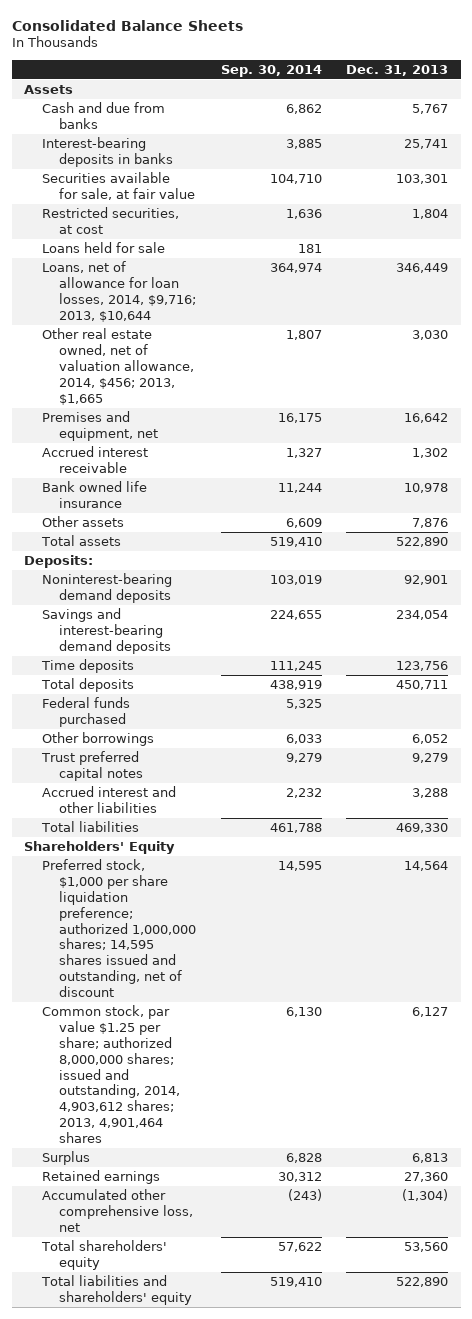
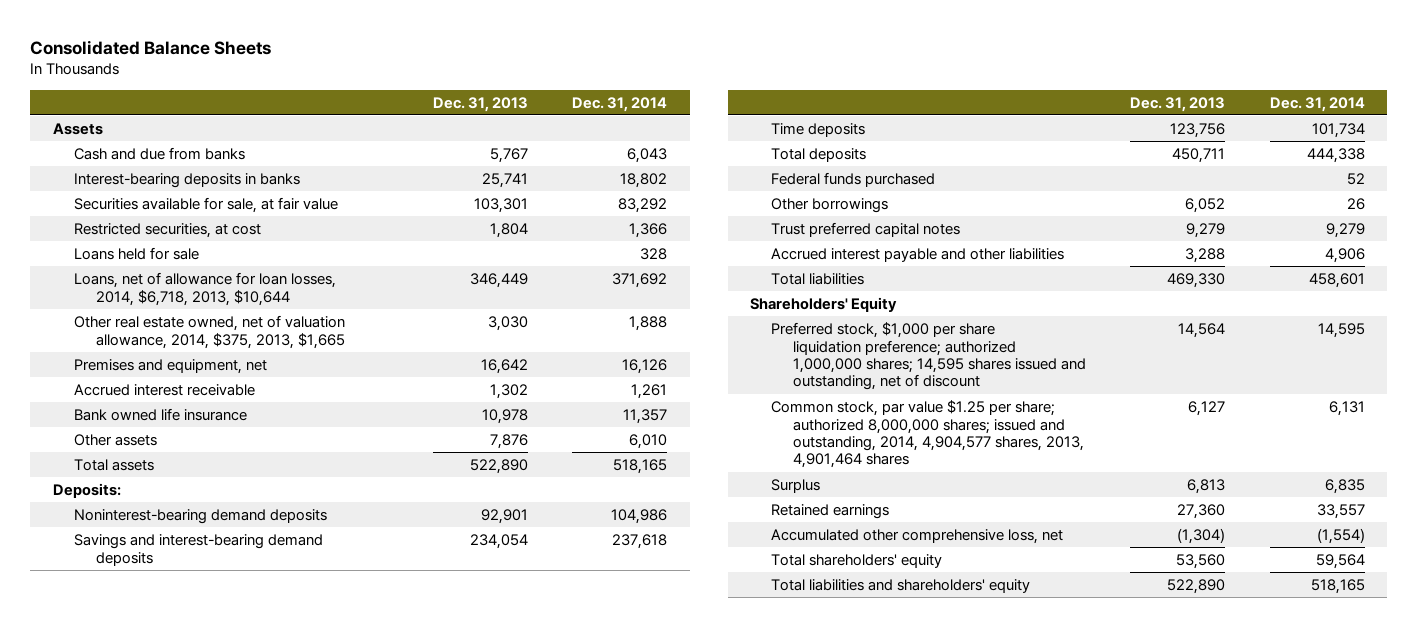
- | Sep. 30, 2014 | Dec. 31, 2013
+ | Dec. 31, 2013 | Dec. 31, 2014
- Loans, net of allowance for loan losses, 2014, $9,716; 2013, $10,644 | 364,974 | 346,449
- Other real estate owned, net of valuation allowance, 2014, $456; 2013, $1,665 | 1,807 | 3,030
+ Loans, net of allowance for loan losses, 2014, $6,718, 2013, $10,644 | 346,449 | 371,692
+ Other real estate owned, net of valuation allowance, 2014, $375, 2013, $1,665 | 3,030 | 1,888
- Accrued interest and other liabilities | 2,232 | 3,288
+ Accrued interest payable and other liabilities | 3,288 | 4,906
- Common stock, par value $1.25 per share; authorized 8,000,000 shares; issued and outstanding, 2014, 4,903,612 shares; 2013, 4,901,464 shares | 6,130 | 6,127
+ Common stock, par value $1.25 per share; authorized 8,000,000 shares; issued and outstanding, 2014, 4,904,577 shares, 2013, 4,901,464 shares | 6,127 | 6,131

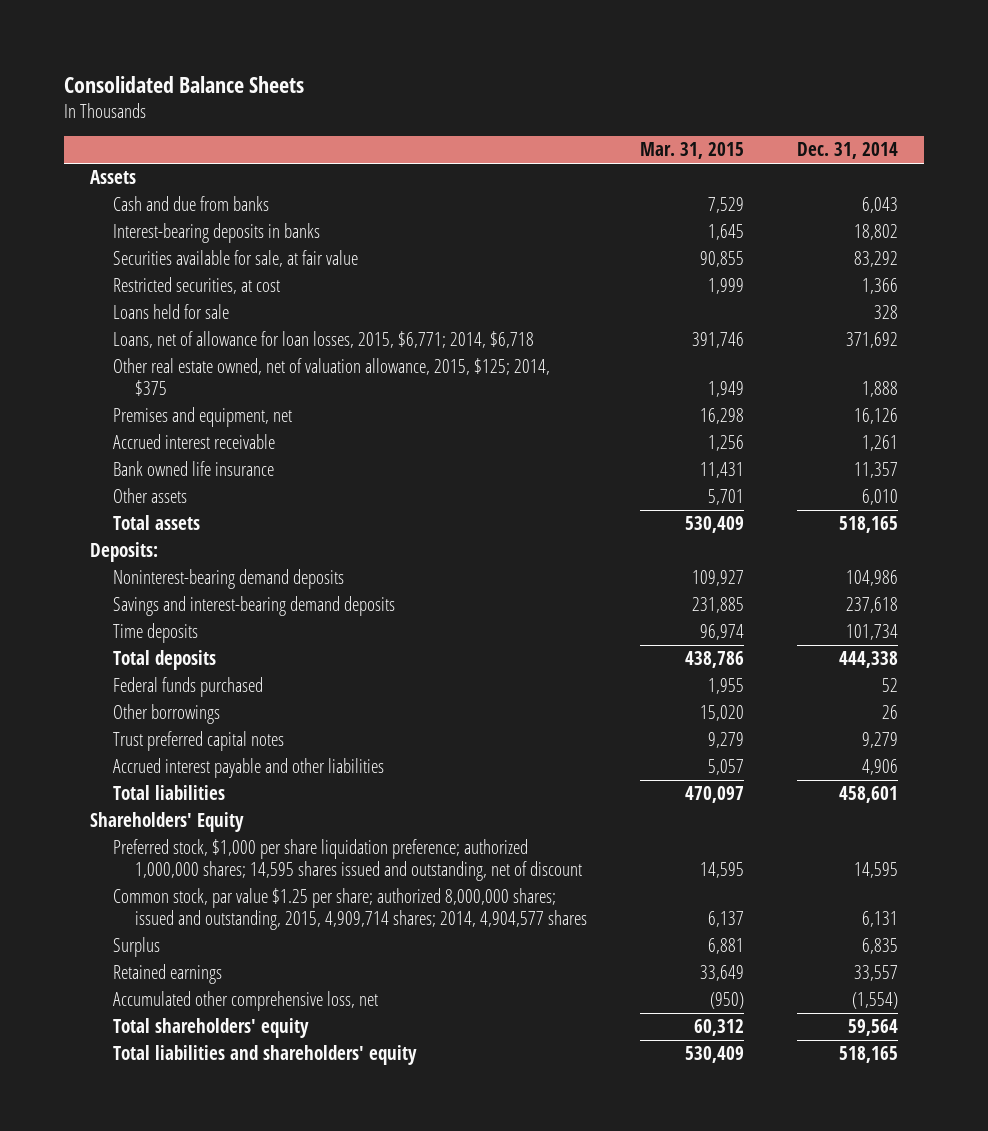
- | Dec. 31, 2013 | Dec. 31, 2014
+ | Mar. 31, 2015 | Dec. 31, 2014
- Loans, net of allowance for loan losses, 2014, $6,718, 2013, $10,644 | 346,449 | 371,692
- Other real estate owned, net of valuation allowance, 2014, $375, 2013, $1,665 | 3,030 | 1,888
+ Loans, net of allowance for loan losses, 2015, $6,771; 2014, $6,718 | 391,746 | 371,692
+ Other real estate owned, net of valuation allowance, 2015, $125; 2014, $375 | 1,949 | 1,888
- Common stock, par value $1.25 per share; authorized 8,000,000 shares; issued and outstanding, 2014, 4,904,577 shares, 2013, 4,901,464 shares | 6,127 | 6,131
+ Common stock, par value $1.25 per share; authorized 8,000,000 shares; issued and outstanding, 2015, 4,909,714 shares; 2014, 4,904,577 shares | 6,137 | 6,131

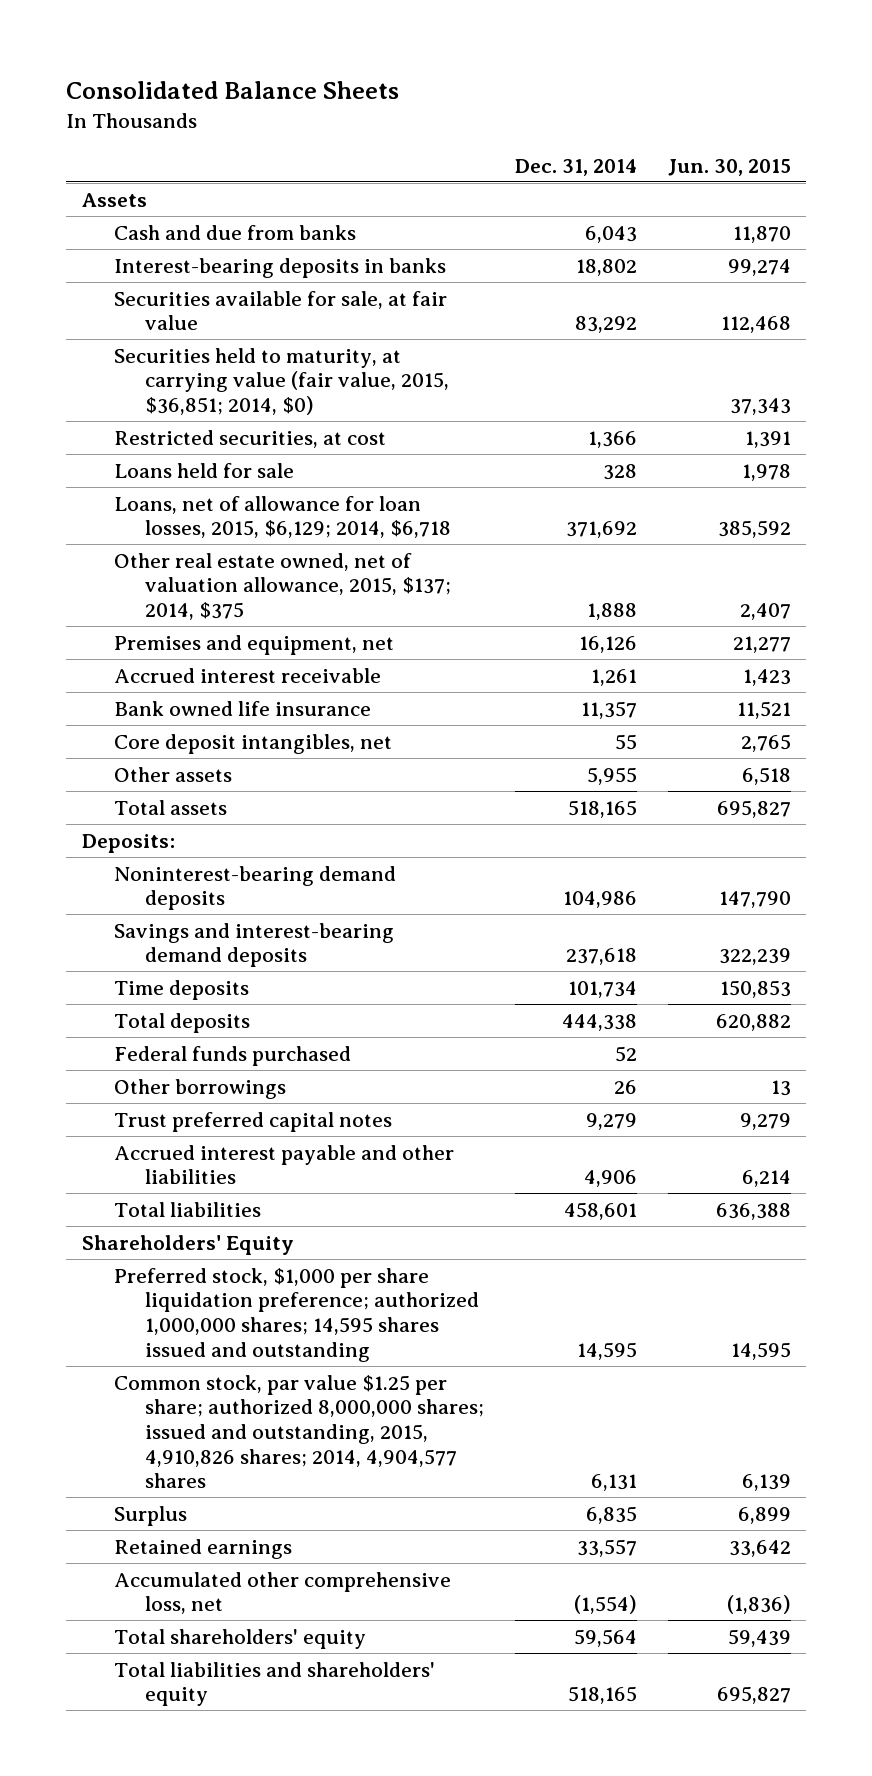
- | Mar. 31, 2015 | Dec. 31, 2014
+ | Dec. 31, 2014 | Jun. 30, 2015
+ Securities held to maturity, at carrying value (fair value, 2015, $36,851; 2014, $0) | | 37,343
- Loans, net of allowance for loan losses, 2015, $6,771; 2014, $6,718 | 391,746 | 371,692
- Other real estate owned, net of valuation allowance, 2015, $125; 2014, $375 | 1,949 | 1,888
+ Loans, net of allowance for loan losses, 2015, $6,129; 2014, $6,718 | 371,692 | 385,592
+ Other real estate owned, net of valuation allowance, 2015, $137; 2014, $375 | 1,888 | 2,407
- Other assets | 5,701 | 6,010
+ Core deposit intangibles, net | 55 | 2,765
+ Other assets | 5,955 | 6,518
- Preferred stock, $1,000 per share liquidation preference; authorized 1,000,000 shares; 14,595 shares issued and outstanding, net of discount | 14,595 | 14,595
- Common stock, par value $1.25 per share; authorized 8,000,000 shares; issued and outstanding, 2015, 4,909,714 shares; 2014, 4,904,577 shares | 6,137 | 6,131
+ Preferred stock, $1,000 per share liquidation preference; authorized 1,000,000 shares; 14,595 shares issued and outstanding | 14,595 | 14,595
+ Common stock, par value $1.25 per share; authorized 8,000,000 shares; issued and outstanding, 2015, 4,910,826 shares; 2014, 4,904,577 shares | 6,131 | 6,139

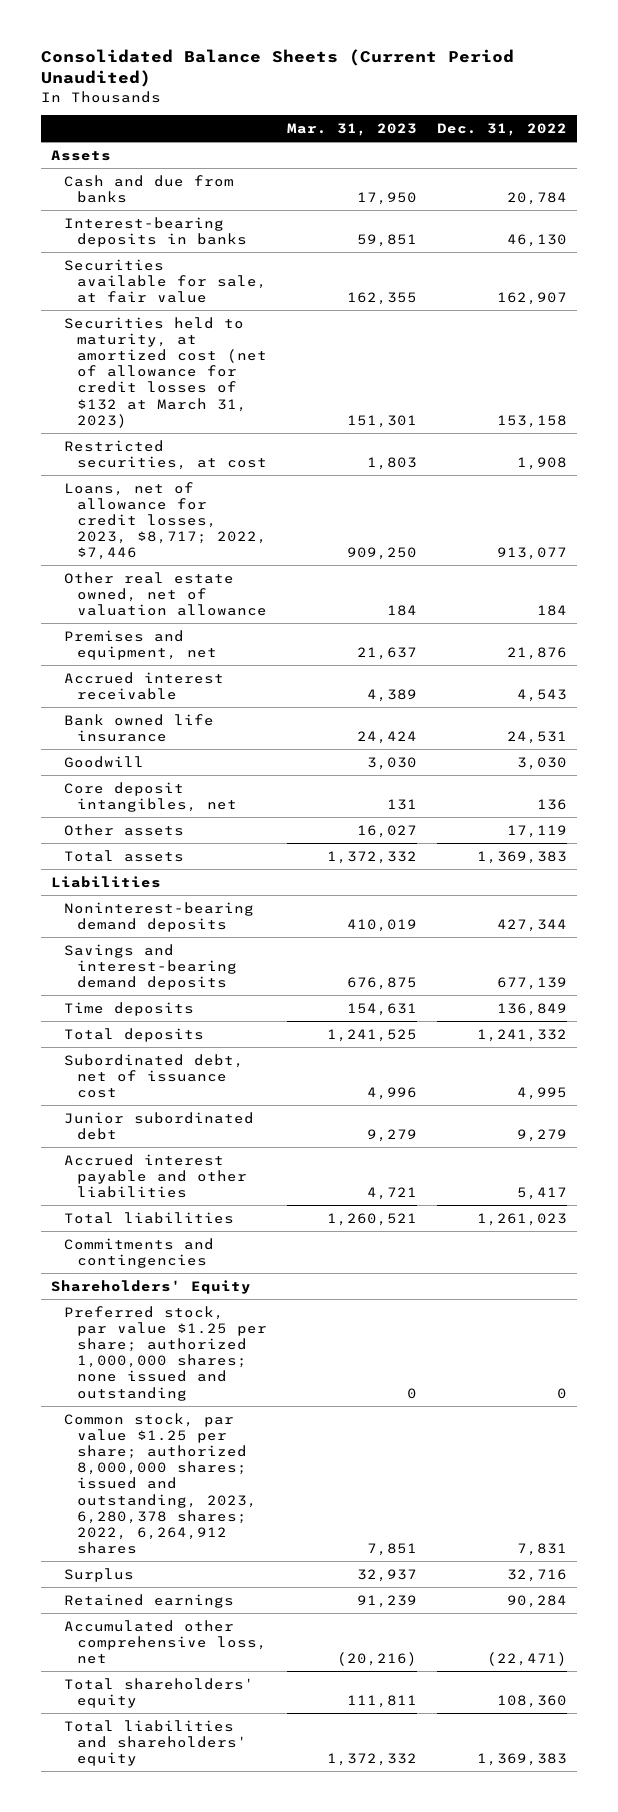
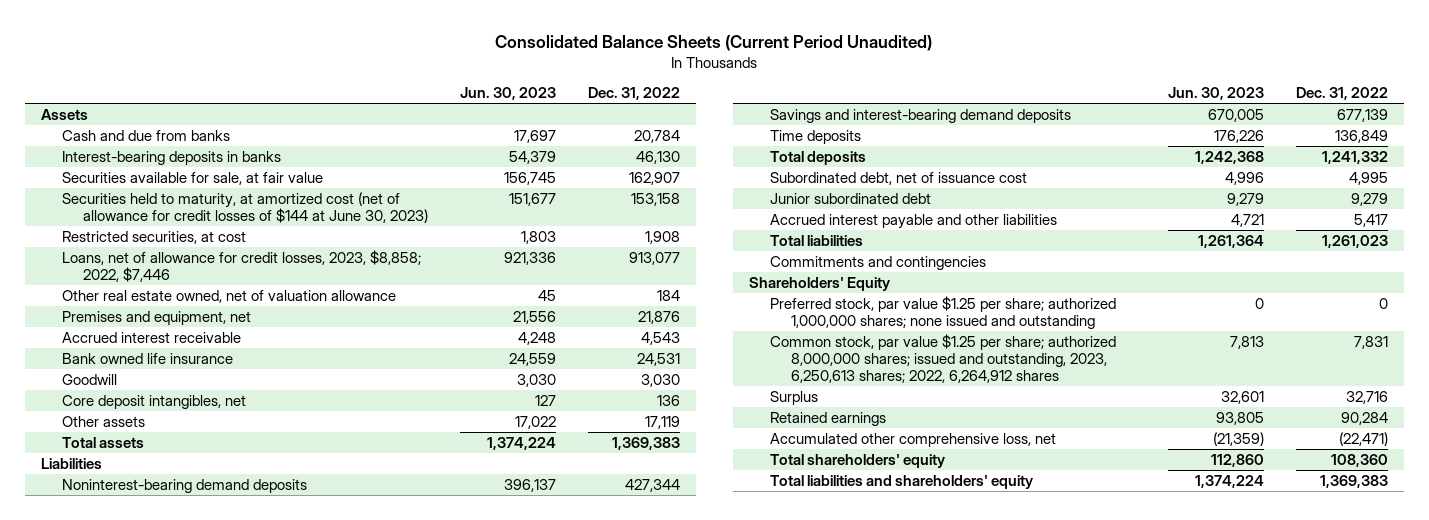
- | Mar. 31, 2023 | Dec. 31, 2022
+ | Jun. 30, 2023 | Dec. 31, 2022
- Securities held to maturity, at amortized cost (net of allowance for credit losses of $132 at March 31, 2023) | 151,301 | 153,158
+ Securities held to maturity, at amortized cost (net of allowance for credit losses of $144 at June 30, 2023) | 151,677 | 153,158
- Loans, net of allowance for credit losses, 2023, $8,717; 2022, $7,446 | 909,250 | 913,077
+ Loans, net of allowance for credit losses, 2023, $8,858; 2022, $7,446 | 921,336 | 913,077
- Common stock, par value $1.25 per share; authorized 8,000,000 shares; issued and outstanding, 2023, 6,280,378 shares; 2022, 6,264,912 shares | 7,851 | 7,831
+ Common stock, par value $1.25 per share; authorized 8,000,000 shares; issued and outstanding, 2023, 6,250,613 shares; 2022, 6,264,912 shares | 7,813 | 7,831

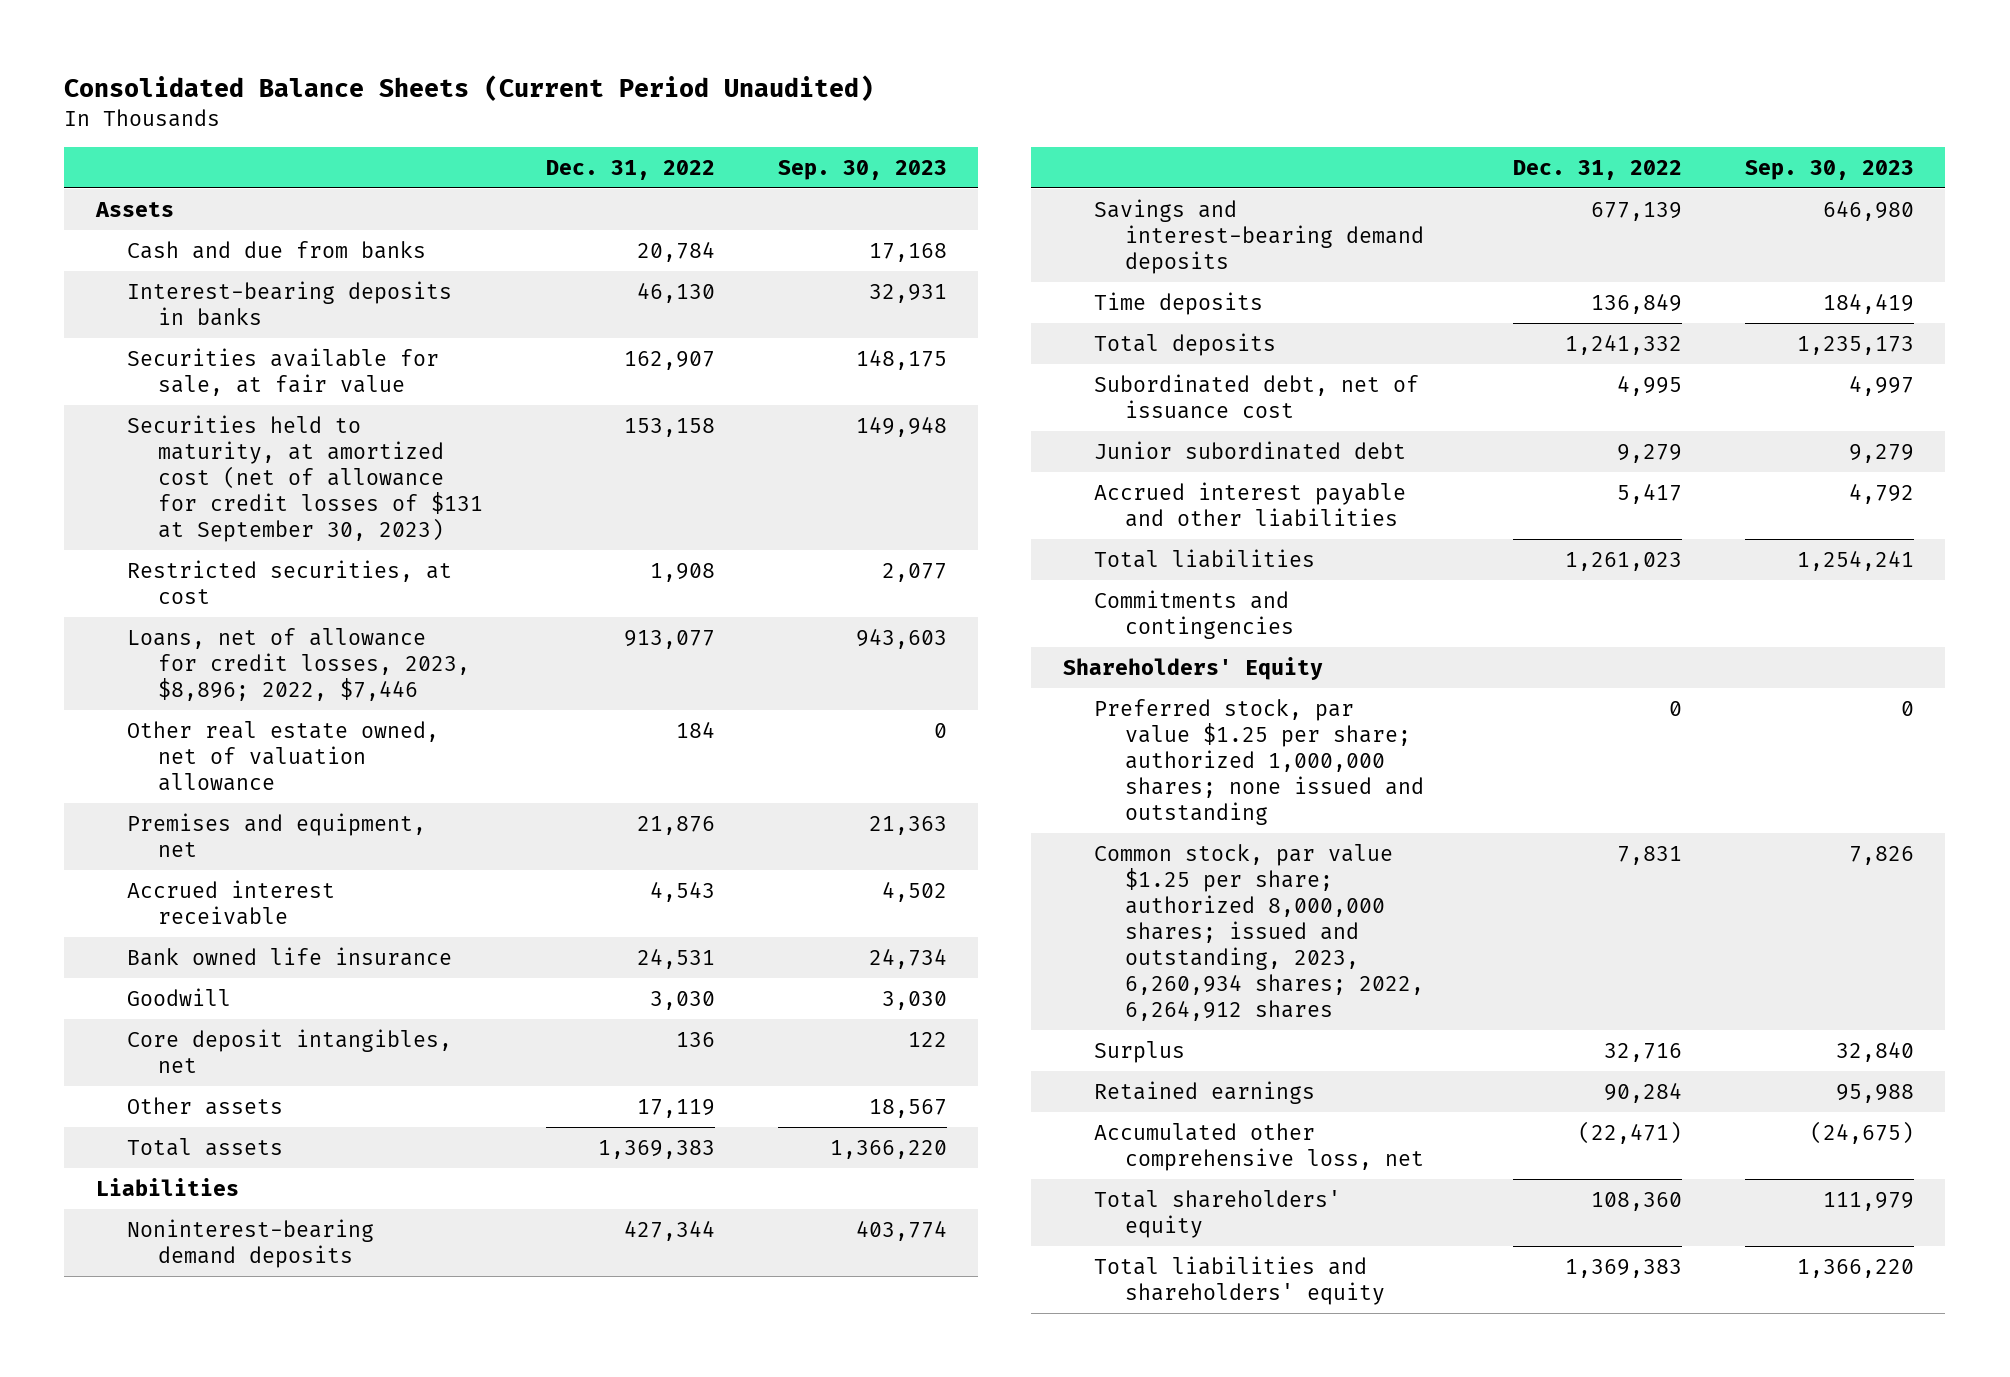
- | Jun. 30, 2023 | Dec. 31, 2022
+ | Dec. 31, 2022 | Sep. 30, 2023
- Securities held to maturity, at amortized cost (net of allowance for credit losses of $144 at June 30, 2023) | 151,677 | 153,158
+ Securities held to maturity, at amortized cost (net of allowance for credit losses of $131 at September 30, 2023) | 153,158 | 149,948
- Loans, net of allowance for credit losses, 2023, $8,858; 2022, $7,446 | 921,336 | 913,077
+ Loans, net of allowance for credit losses, 2023, $8,896; 2022, $7,446 | 913,077 | 943,603
- Common stock, par value $1.25 per share; authorized 8,000,000 shares; issued and outstanding, 2023, 6,250,613 shares; 2022, 6,264,912 shares | 7,813 | 7,831
+ Common stock, par value $1.25 per share; authorized 8,000,000 shares; issued and outstanding, 2023, 6,260,934 shares; 2022, 6,264,912 shares | 7,831 | 7,826

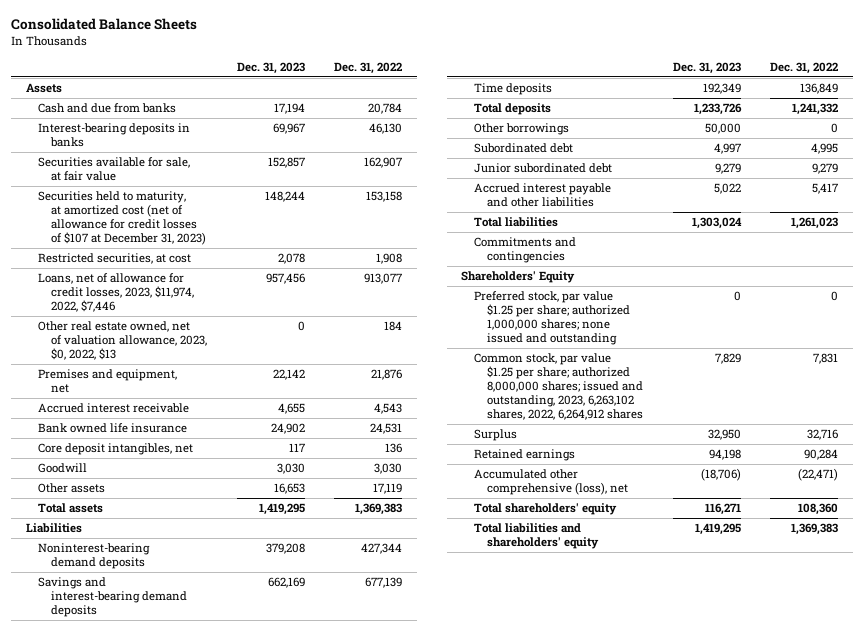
- Consolidated Balance Sheets (Current Period Unaudited)
+ Consolidated Balance Sheets
- | Dec. 31, 2022 | Sep. 30, 2023
+ | Dec. 31, 2023 | Dec. 31, 2022
- Securities held to maturity, at amortized cost (net of allowance for credit losses of $131 at September 30, 2023) | 153,158 | 149,948
+ Securities held to maturity, at amortized cost (net of allowance for credit losses of $107 at December 31, 2023) | 148,244 | 153,158
- Loans, net of allowance for credit losses, 2023, $8,896; 2022, $7,446 | 913,077 | 943,603
- Other real estate owned, net of valuation allowance | 184 | 0
+ Loans, net of allowance for credit losses, 2023, $11,974, 2022, $7,446 | 957,456 | 913,077
+ Other real estate owned, net of valuation allowance, 2023, $0, 2022, $13 | 0 | 184
moved down: Goodwill | 3,030 | 3,030
- Subordinated debt, net of issuance cost | 4,995 | 4,997
+ Other borrowings | 50,000 | 0
+ Subordinated debt | 4,997 | 4,995
- Common stock, par value $1.25 per share; authorized 8,000,000 shares; issued and outstanding, 2023, 6,260,934 shares; 2022, 6,264,912 shares | 7,831 | 7,826
+ Common stock, par value $1.25 per share; authorized 8,000,000 shares; issued and outstanding, 2023, 6,263,102 shares, 2022, 6,264,912 shares | 7,829 | 7,831
- Accumulated other comprehensive loss, net | (22,471) | (24,675)
+ Accumulated other comprehensive (loss), net | (18,706) | (22,471)

